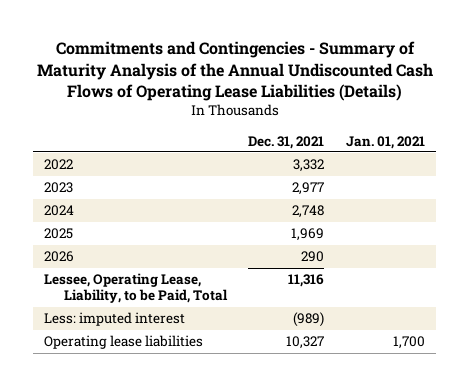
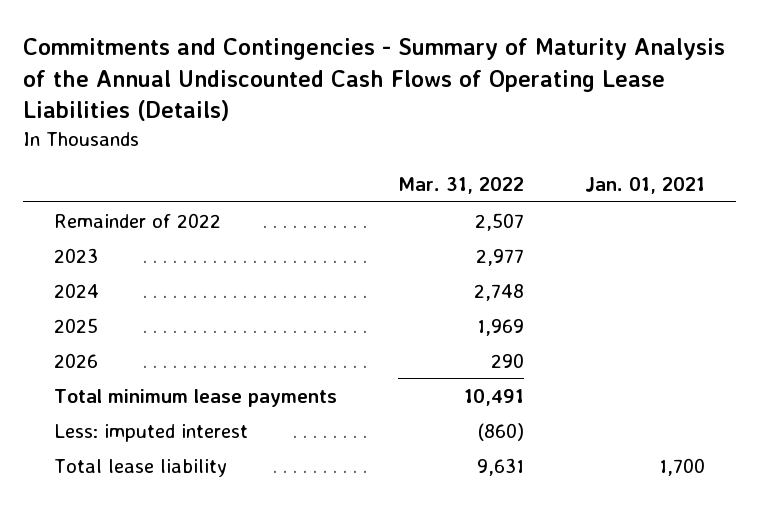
- | Dec. 31, 2021 | Jan. 01, 2021
+ | Mar. 31, 2022 | Jan. 01, 2021
- 2022 | 3,332 |
+ Remainder of 2022 | 2,507 |
- Lessee, Operating Lease, Liability, to be Paid, Total | 11,316 |
+ Total minimum lease payments | 10,491 |
- Operating lease liabilities | 10,327 | 1,700
+ Total lease liability | 9,631 | 1,700

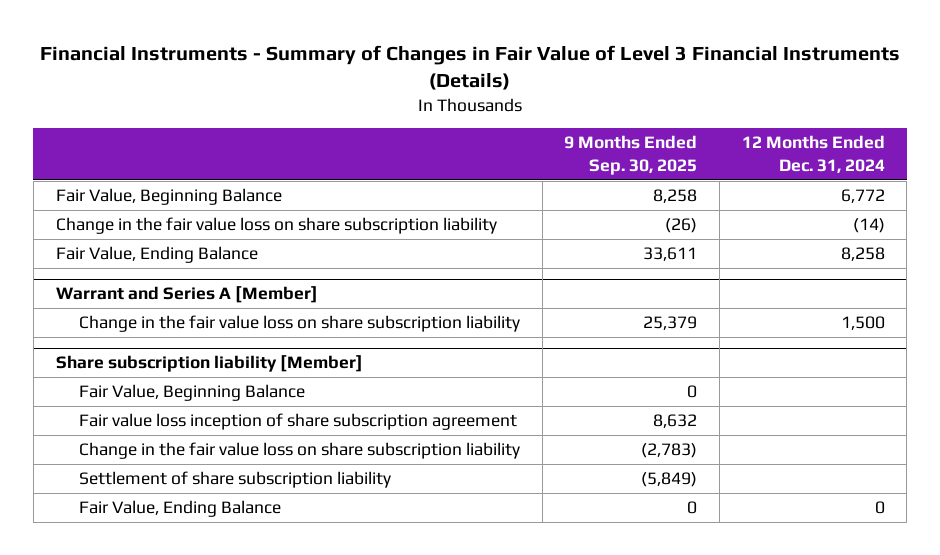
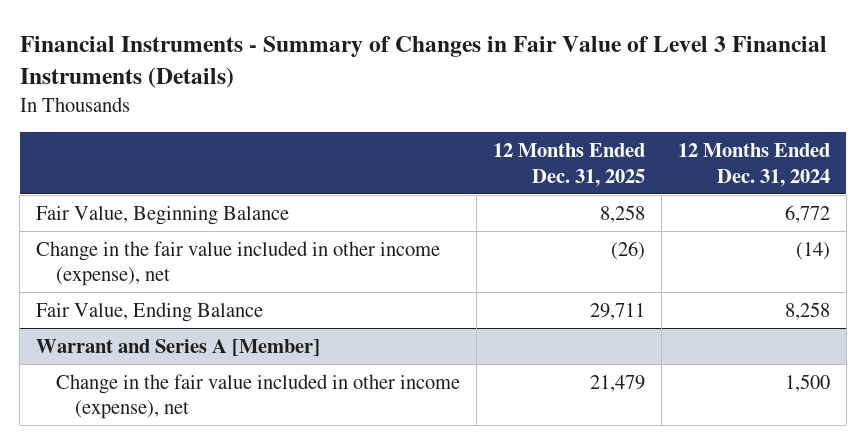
- | 9 Months Ended Sep. 30, 2025 | 12 Months Ended Dec. 31, 2024
+ | 12 Months Ended Dec. 31, 2025 | 12 Months Ended Dec. 31, 2024
- Change in the fair value loss on share subscription liability | (26) | (14)
+ Change in the fair value included in other income (expense), net | (26) | (14)
@ Warrant and Series A [Member]
- Change in the fair value loss on share subscription liability | 25,379 | 1,500
- Share subscription liability [Member]
- Fair Value, Beginning Balance | 0 |
- Fair value loss inception of share subscription agreement | 8,632 |
- Change in the fair value loss on share subscription liability | (2,783) |
- Settlement of share subscription liability | (5,849) |
- Fair Value, Ending Balance | 0 | 0
@ Warrant and Series A [Member]
+ Change in the fair value included in other income (expense), net | 21,479 | 1,500

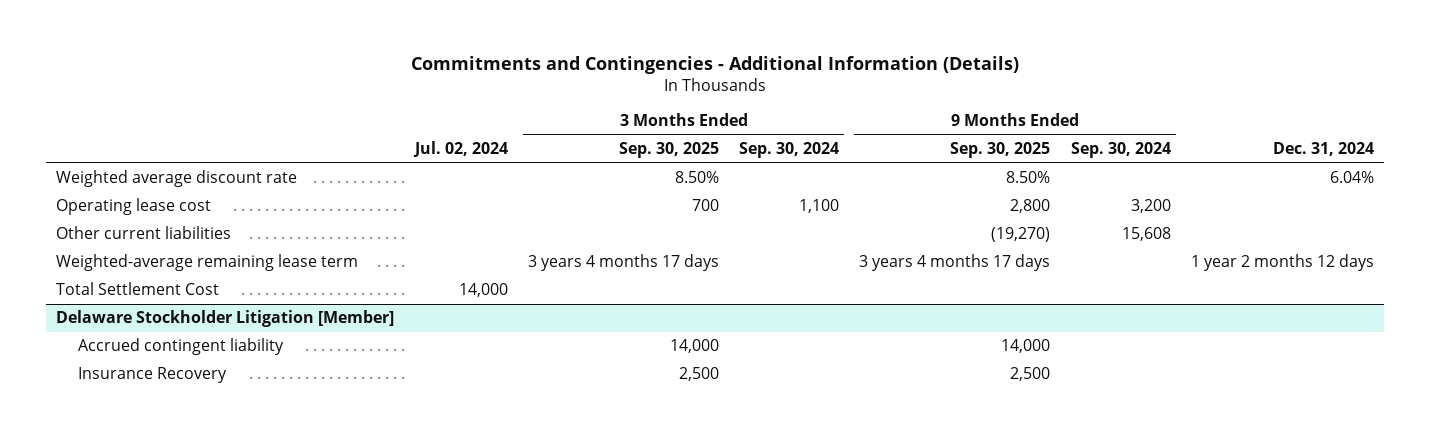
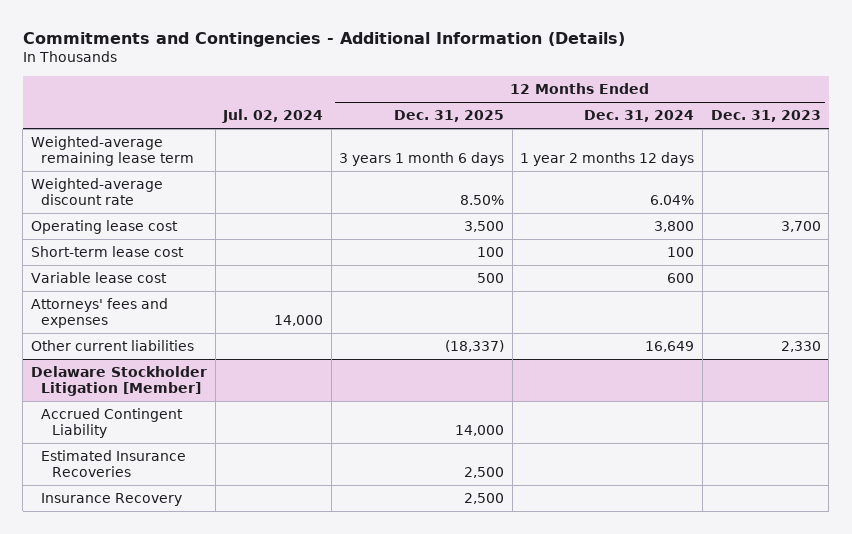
- | Jul. 02, 2024 | 3 Months Ended Sep. 30, 2025 | 3 Months Ended Sep. 30, 2024 | 9 Months Ended Sep. 30, 2025 | 9 Months Ended Sep. 30, 2024 | Dec. 31, 2024
+ | Jul. 02, 2024 | 12 Months Ended Dec. 31, 2025 | 12 Months Ended Dec. 31, 2024 | 12 Months Ended Dec. 31, 2023
- Weighted average discount rate | | 8.50% | | 8.50% | | 6.04%
moved up: Weighted-average remaining lease term | | 3 years 1 month 6 days | 1 year 2 months 12 days |
+ Weighted-average discount rate | | 8.50% | 6.04% |
+ Short-term lease cost | | 100 | 100 |
+ Variable lease cost | | 500 | 600 |
+ Attorneys' fees and expenses | 14,000 | | |
- Total Settlement Cost | 14,000 | | | | |
@ Delaware Stockholder Litigation [Member]
- Accrued contingent liability | | 14,000 | | 14,000 | |
+ Accrued Contingent Liability | | 14,000 | |
+ Estimated Insurance Recoveries | | 2,500 | |

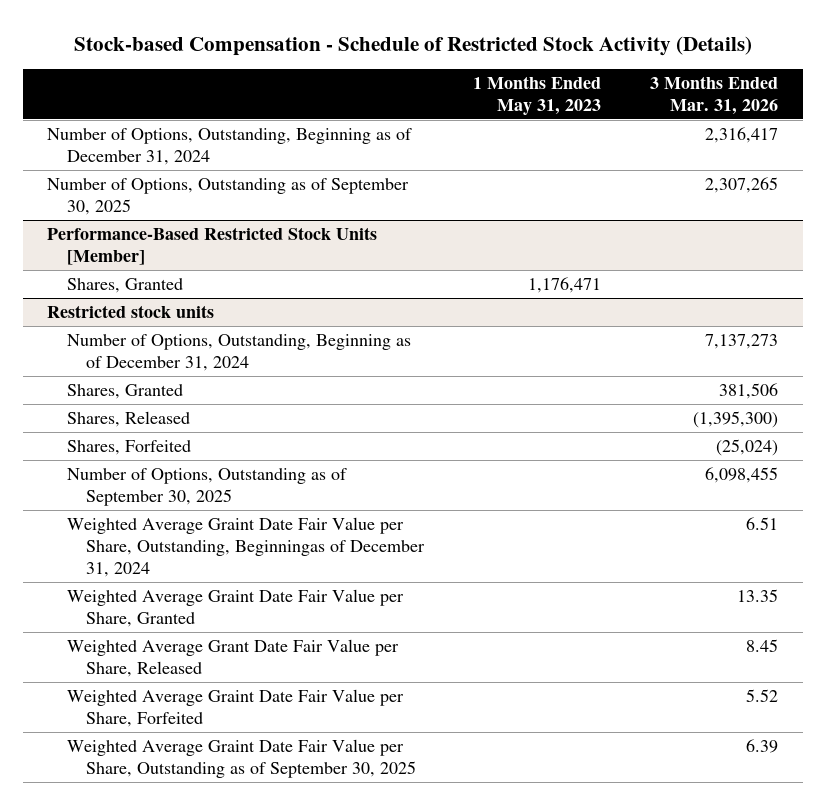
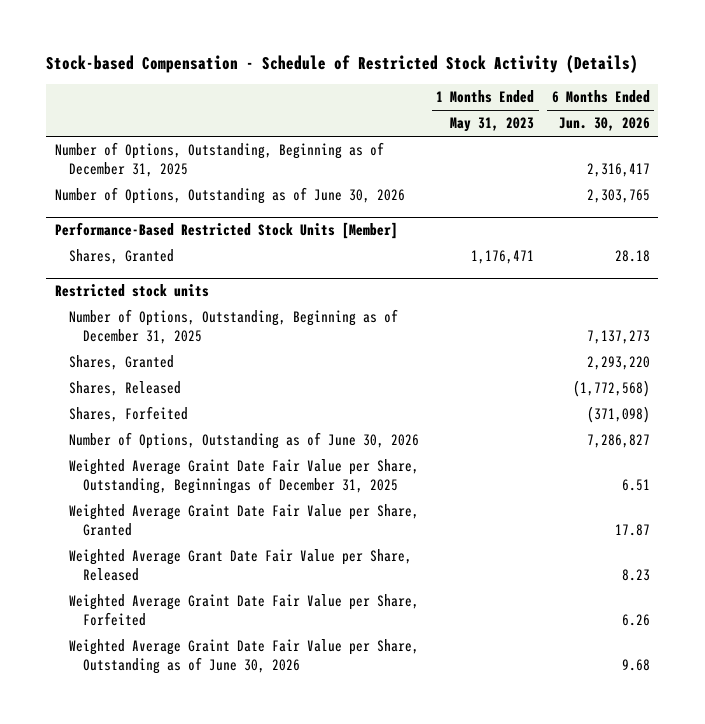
- | 1 Months Ended May 31, 2023 | 3 Months Ended Mar. 31, 2026
+ | 1 Months Ended May 31, 2023 | 6 Months Ended Jun. 30, 2026
- Number of Options, Outstanding, Beginning as of December 31, 2024 | | 2,316,417
- Number of Options, Outstanding as of September 30, 2025 | | 2,307,265
+ Number of Options, Outstanding, Beginning as of December 31, 2025 | | 2,316,417
+ Number of Options, Outstanding as of June 30, 2026 | | 2,303,765
@ Restricted stock units
- Number of Options, Outstanding, Beginning as of December 31, 2024 | | 7,137,273
+ Number of Options, Outstanding, Beginning as of December 31, 2025 | | 7,137,273
- Number of Options, Outstanding as of September 30, 2025 | | 6,098,455
- Weighted Average Graint Date Fair Value per Share, Outstanding, Beginningas of December 31, 2024 | | 6.51
+ Number of Options, Outstanding as of June 30, 2026 | | 7,286,827
+ Weighted Average Graint Date Fair Value per Share, Outstanding, Beginningas of December 31, 2025 | | 6.51
- Weighted Average Graint Date Fair Value per Share, Outstanding as of September 30, 2025 | | 6.39
+ Weighted Average Graint Date Fair Value per Share, Outstanding as of June 30, 2026 | | 9.68

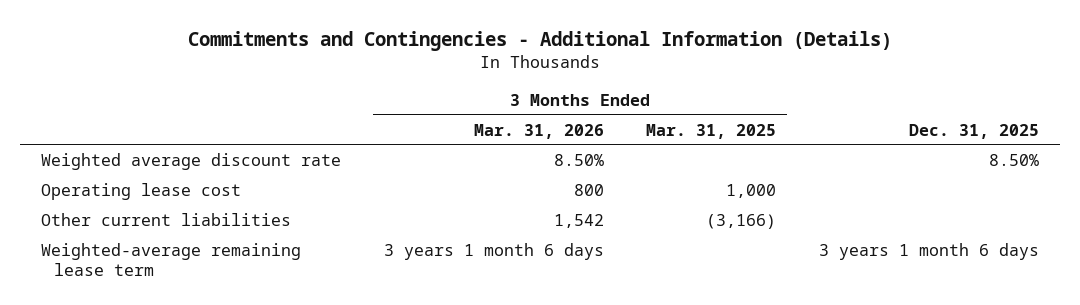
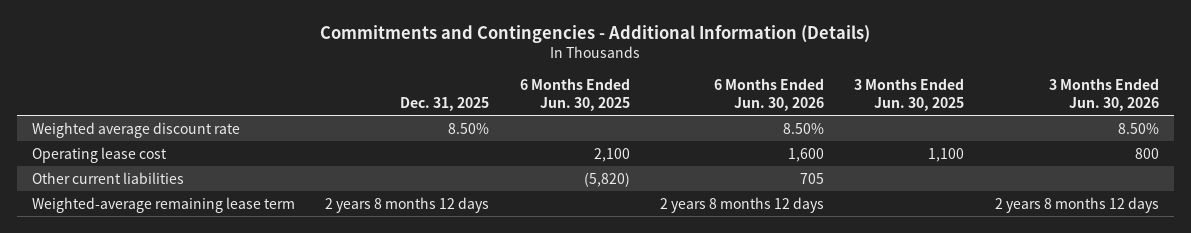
- | 3 Months Ended Mar. 31, 2026 | 3 Months Ended Mar. 31, 2025 | Dec. 31, 2025
+ | Dec. 31, 2025 | 6 Months Ended Jun. 30, 2025 | 6 Months Ended Jun. 30, 2026 | 3 Months Ended Jun. 30, 2025 | 3 Months Ended Jun. 30, 2026
- Weighted-average remaining lease term | 3 years 1 month 6 days | | 3 years 1 month 6 days
+ Weighted-average remaining lease term | 2 years 8 months 12 days | | 2 years 8 months 12 days | | 2 years 8 months 12 days

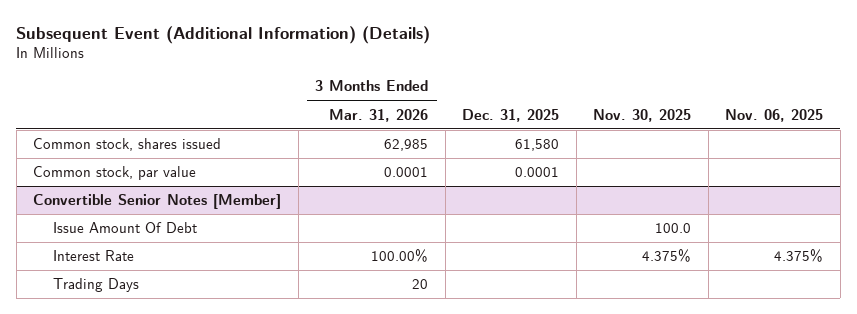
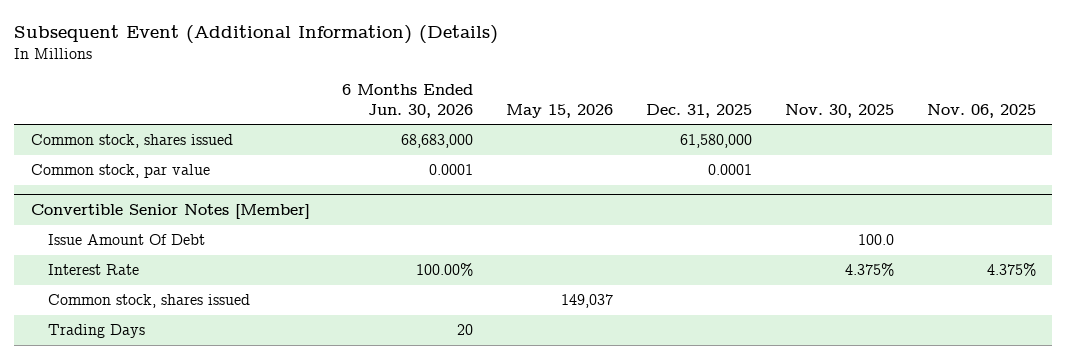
- | 3 Months Ended Mar. 31, 2026 | Dec. 31, 2025 | Nov. 30, 2025 | Nov. 06, 2025
+ | 6 Months Ended Jun. 30, 2026 | May 15, 2026 | Dec. 31, 2025 | Nov. 30, 2025 | Nov. 06, 2025
- Common stock, shares issued | 62,985 | 61,580 | |
+ Common stock, shares issued | 68,683,000 | | 61,580,000 | |
@ Convertible Senior Notes [Member]
+ Common stock, shares issued | | 149,037 | | |

